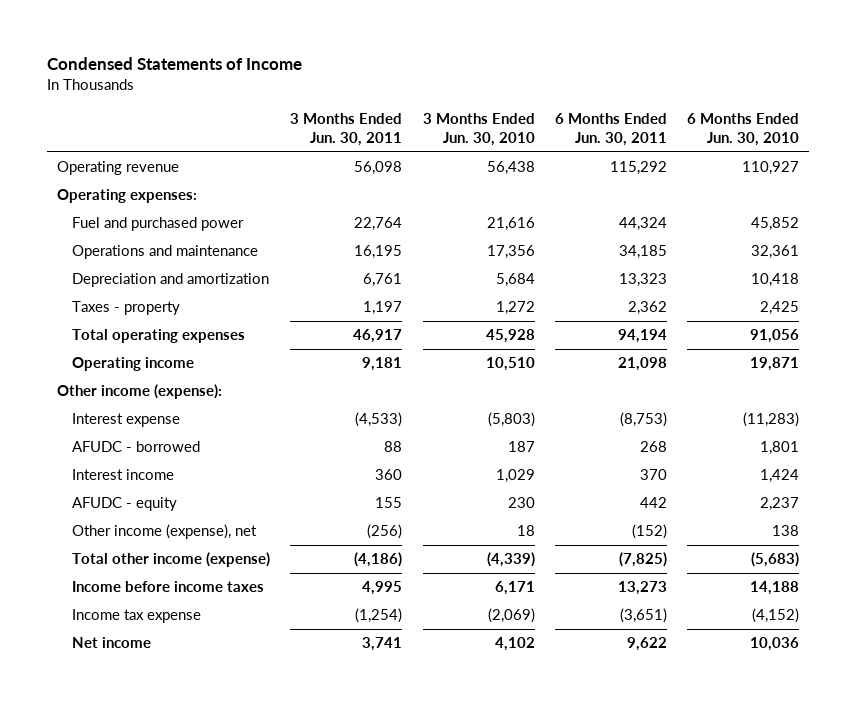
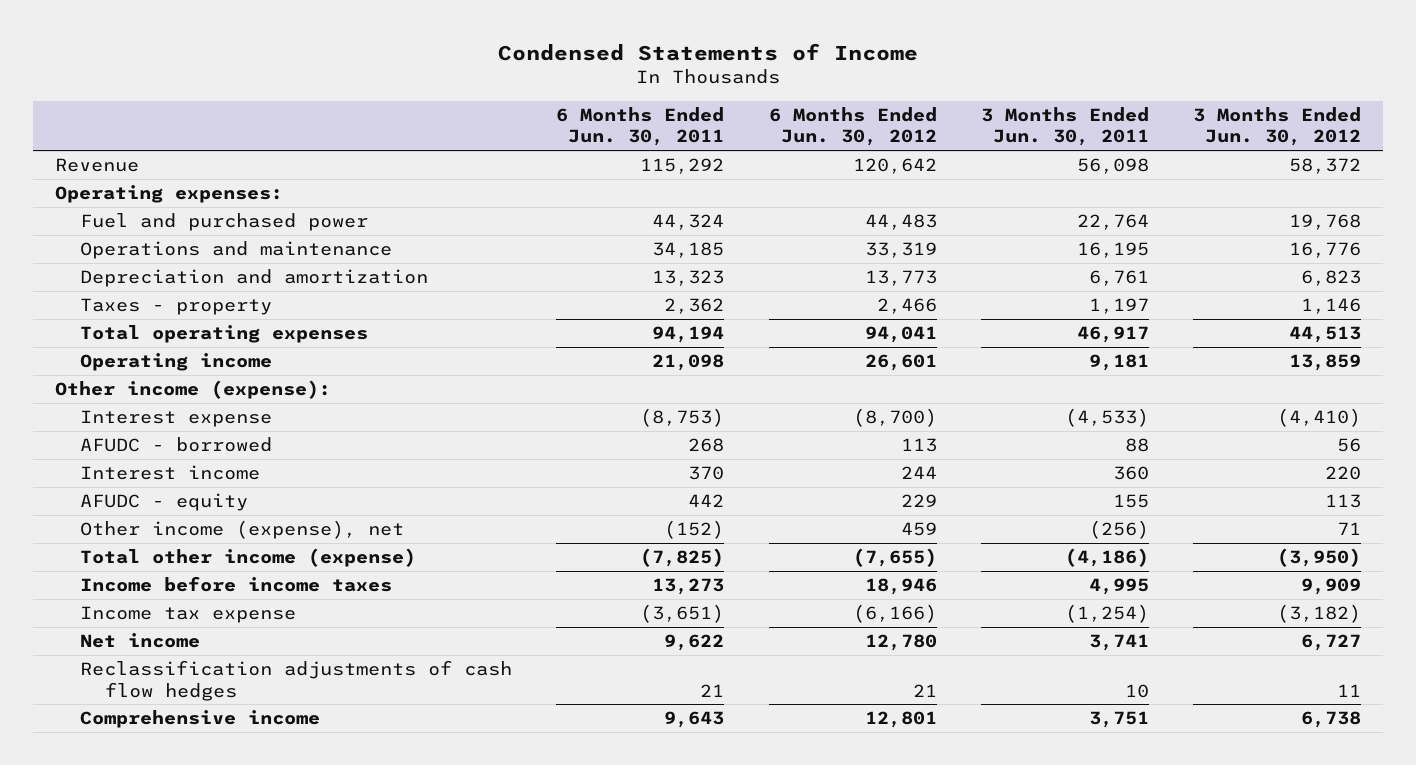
- | 3 Months Ended Jun. 30, 2011 | 3 Months Ended Jun. 30, 2010 | 6 Months Ended Jun. 30, 2011 | 6 Months Ended Jun. 30, 2010
+ | 6 Months Ended Jun. 30, 2011 | 6 Months Ended Jun. 30, 2012 | 3 Months Ended Jun. 30, 2011 | 3 Months Ended Jun. 30, 2012
- Operating revenue | 56,098 | 56,438 | 115,292 | 110,927
+ Revenue | 115,292 | 120,642 | 56,098 | 58,372
+ Reclassification adjustments of cash flow hedges | 21 | 21 | 10 | 11
+ Comprehensive income | 9,643 | 12,801 | 3,751 | 6,738

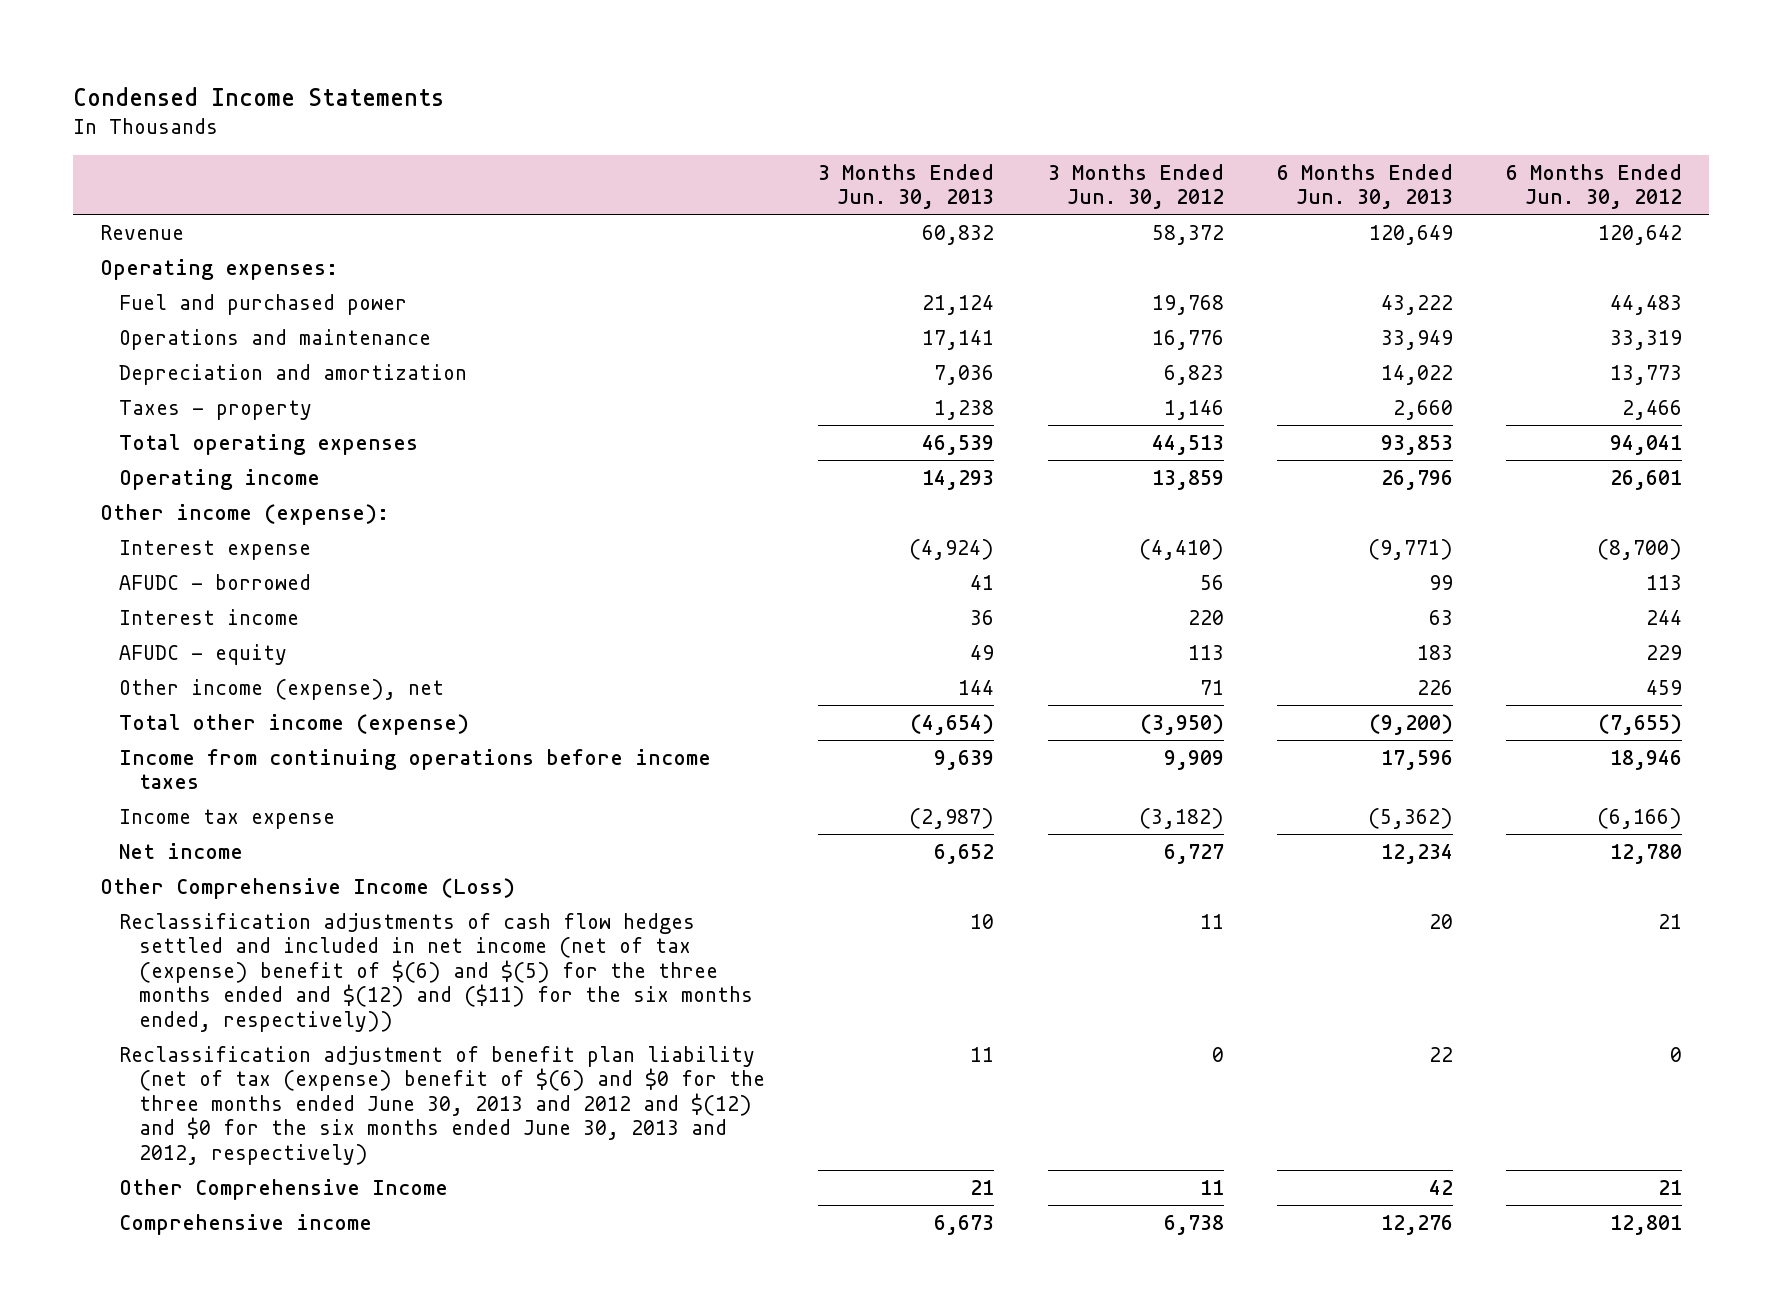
- Condensed Statements of Income
+ Condensed Income Statements
- | 6 Months Ended Jun. 30, 2011 | 6 Months Ended Jun. 30, 2012 | 3 Months Ended Jun. 30, 2011 | 3 Months Ended Jun. 30, 2012
+ | 3 Months Ended Jun. 30, 2013 | 3 Months Ended Jun. 30, 2012 | 6 Months Ended Jun. 30, 2013 | 6 Months Ended Jun. 30, 2012
- Income before income taxes | 13,273 | 18,946 | 4,995 | 9,909
+ Income from continuing operations before income taxes | 9,639 | 9,909 | 17,596 | 18,946
- Reclassification adjustments of cash flow hedges | 21 | 21 | 10 | 11
+ Other Comprehensive Income (Loss)
+ Reclassification adjustments of cash flow hedges settled and included in net income (net of tax (expense) benefit of $(6) and $(5) for the three months ended and $(12) and ($11) for the six months ended, respectively)) | 10 | 11 | 20 | 21
+ Reclassification adjustment of benefit plan liability (net of tax (expense) benefit of $(6) and $0 for the three months ended June 30, 2013 and 2012 and $(12) and $0 for the six months ended June 30, 2013 and 2012, respectively) | 11 | 0 | 22 | 0
+ Other Comprehensive Income | 21 | 11 | 42 | 21

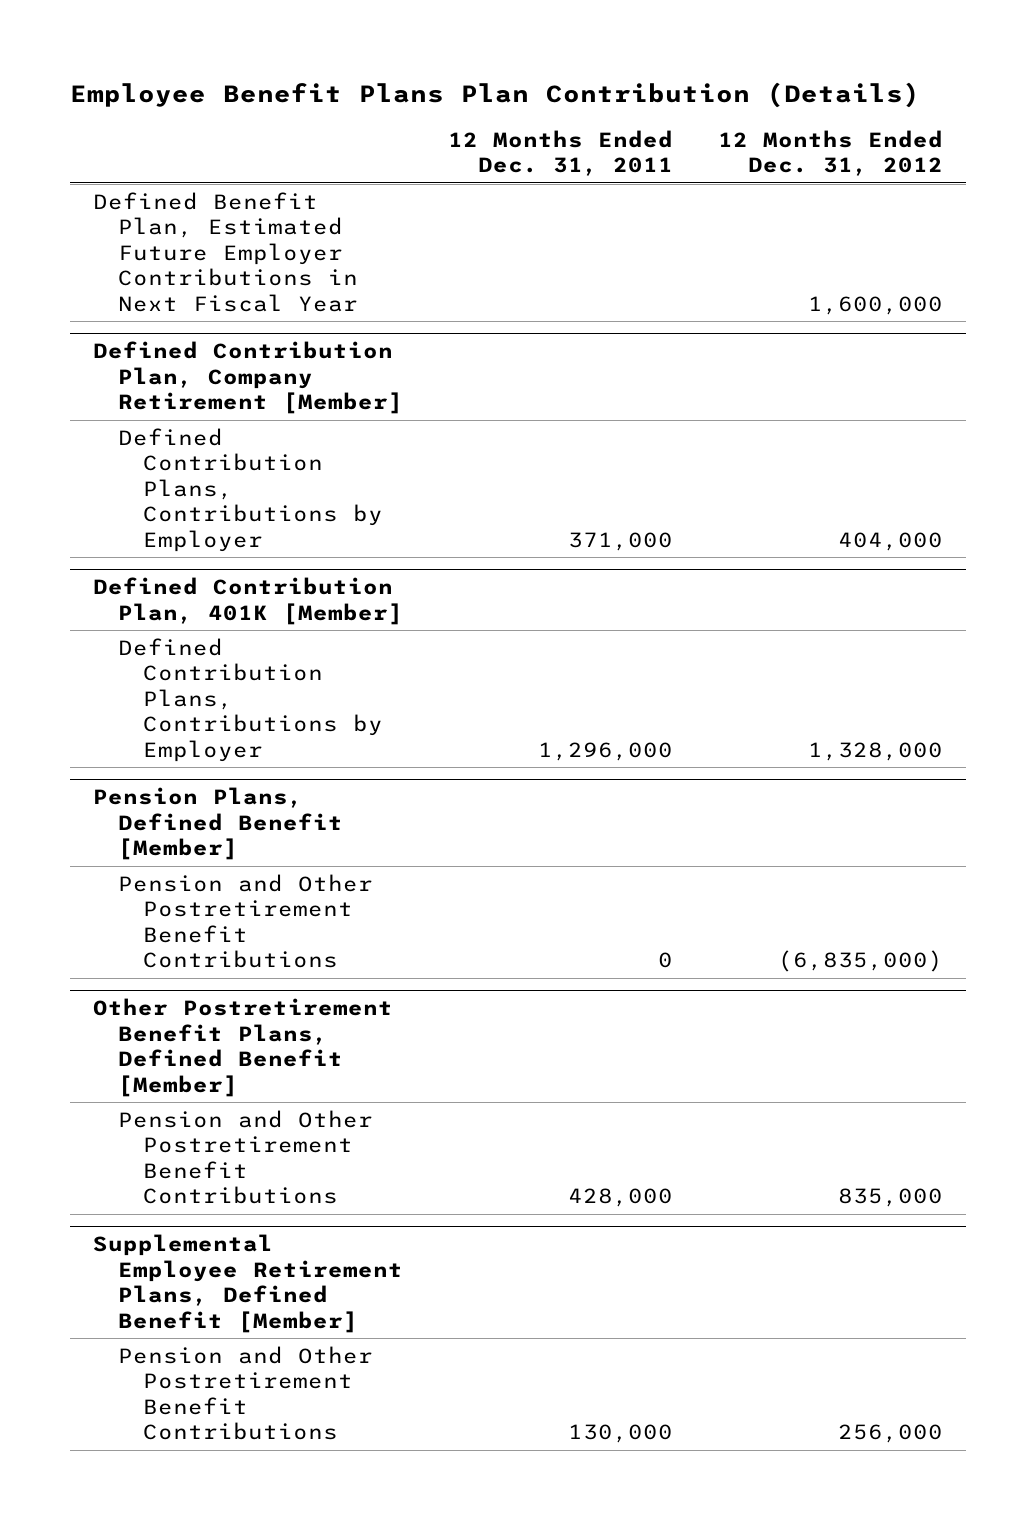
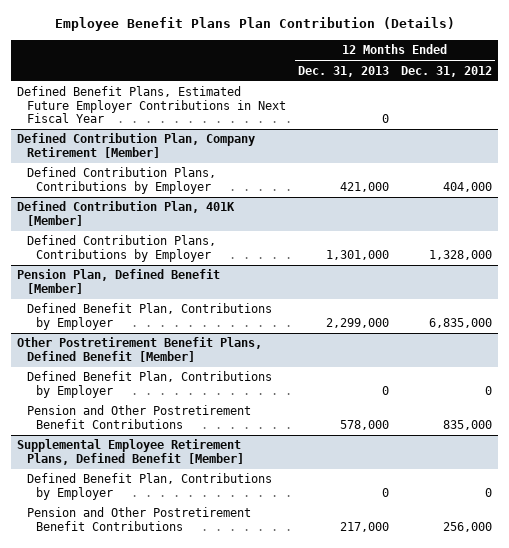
- | 12 Months Ended Dec. 31, 2011 | 12 Months Ended Dec. 31, 2012
+ | 12 Months Ended Dec. 31, 2013 | 12 Months Ended Dec. 31, 2012
- Defined Benefit Plan, Estimated Future Employer Contributions in Next Fiscal Year | | 1,600,000
+ Defined Benefit Plans, Estimated Future Employer Contributions in Next Fiscal Year | 0 |
- Pension Plans, Defined Benefit [Member]
- Pension and Other Postretirement Benefit Contributions | 0 | (6,835,000)
+ Pension Plan, Defined Benefit [Member]
+ Defined Benefit Plan, Contributions by Employer | 2,299,000 | 6,835,000
@ Other Postretirement Benefit Plans, Defined Benefit [Member]
+ Defined Benefit Plan, Contributions by Employer | 0 | 0
@ Supplemental Employee Retirement Plans, Defined Benefit [Member]
+ Defined Benefit Plan, Contributions by Employer | 0 | 0

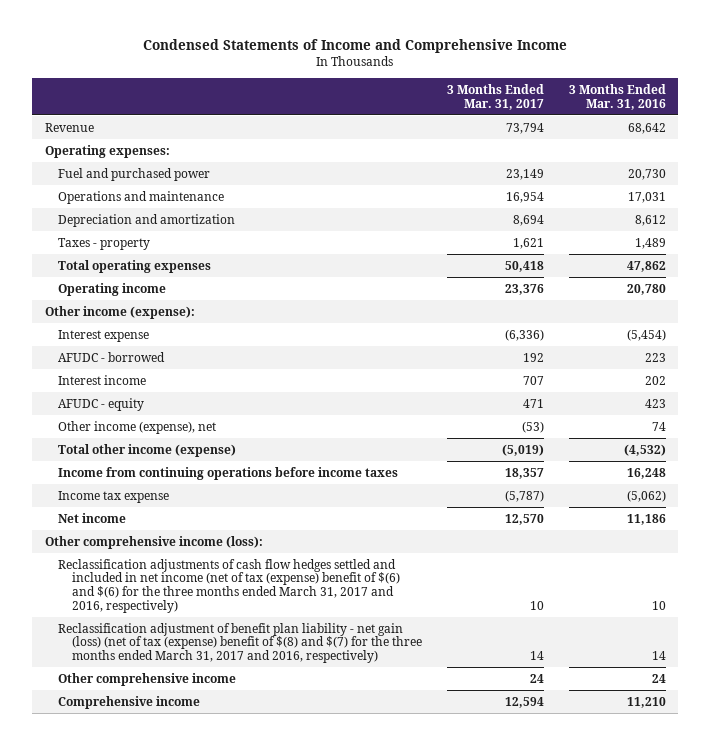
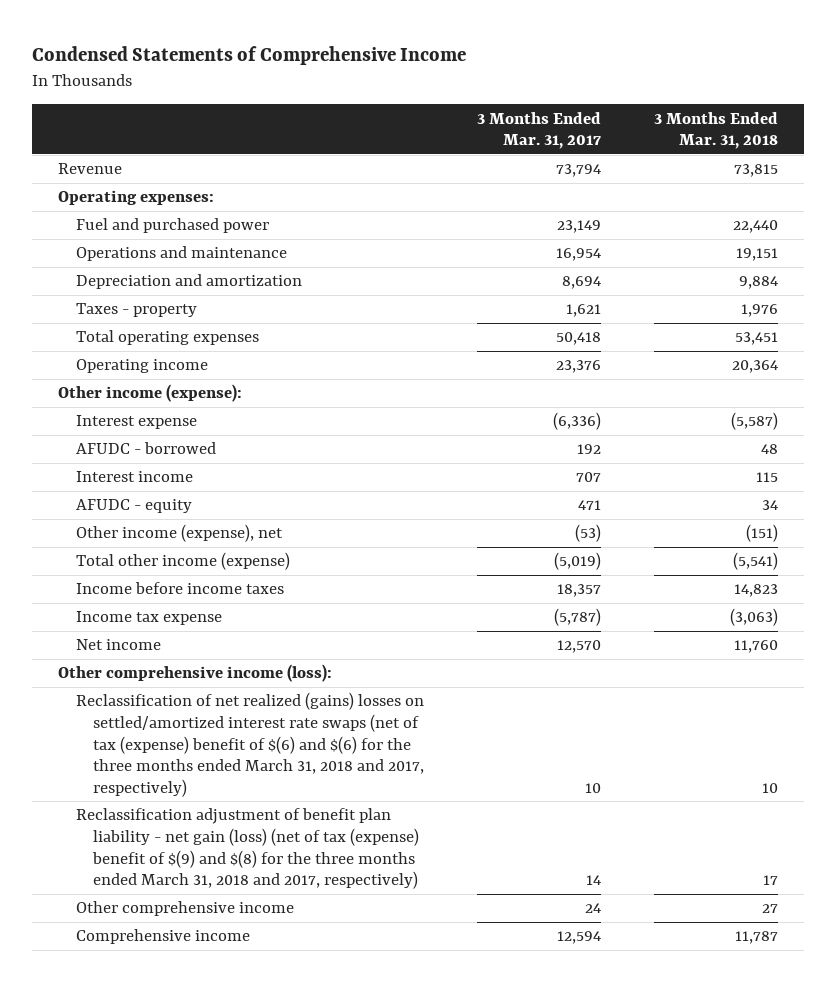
- Condensed Statements of Income and Comprehensive Income
+ Condensed Statements of Comprehensive Income
- | 3 Months Ended Mar. 31, 2017 | 3 Months Ended Mar. 31, 2016
+ | 3 Months Ended Mar. 31, 2017 | 3 Months Ended Mar. 31, 2018
- Income from continuing operations before income taxes | 18,357 | 16,248
+ Income before income taxes | 18,357 | 14,823
- Reclassification adjustments of cash flow hedges settled and included in net income (net of tax (expense) benefit of $(6) and $(6) for the three months ended March 31, 2017 and 2016, respectively) | 10 | 10
- Reclassification adjustment of benefit plan liability - net gain (loss) (net of tax (expense) benefit of $(8) and $(7) for the three months ended March 31, 2017 and 2016, respectively) | 14 | 14
+ Reclassification of net realized (gains) losses on settled/amortized interest rate swaps (net of tax (expense) benefit of $(6) and $(6) for the three months ended March 31, 2018 and 2017, respectively) | 10 | 10
+ Reclassification adjustment of benefit plan liability - net gain (loss) (net of tax (expense) benefit of $(9) and $(8) for the three months ended March 31, 2018 and 2017, respectively) | 14 | 17

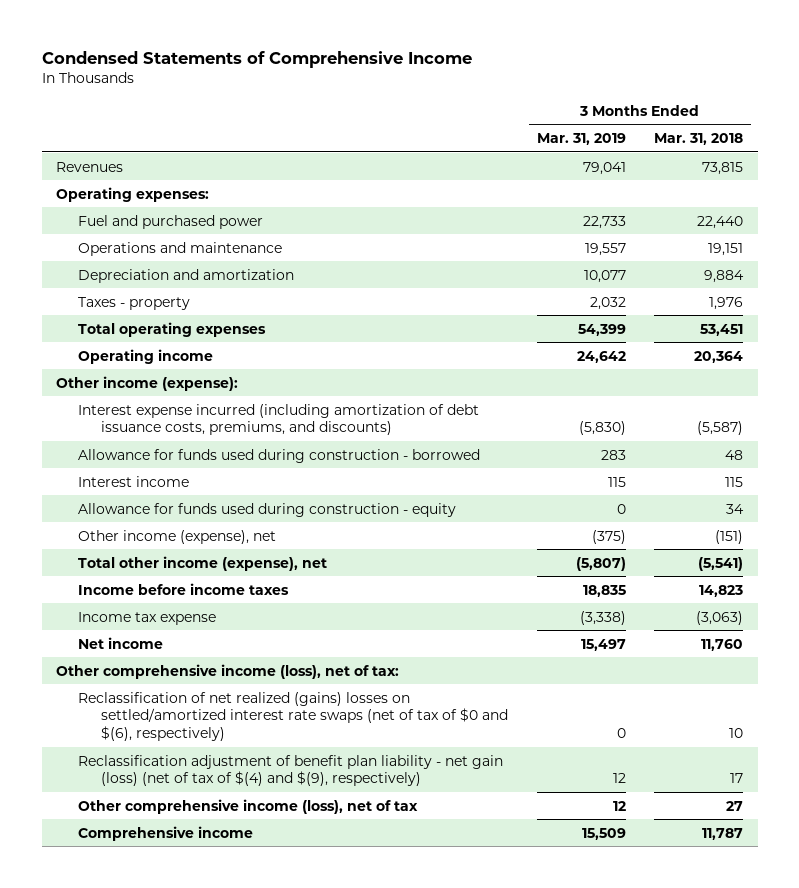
- | 3 Months Ended Mar. 31, 2017 | 3 Months Ended Mar. 31, 2018
+ | 3 Months Ended Mar. 31, 2019 | 3 Months Ended Mar. 31, 2018
- Revenue | 73,794 | 73,815
+ Revenues | 79,041 | 73,815
- Interest expense | (6,336) | (5,587)
- AFUDC - borrowed | 192 | 48
+ Interest expense incurred (including amortization of debt issuance costs, premiums, and discounts) | (5,830) | (5,587)
+ Allowance for funds used during construction - borrowed | 283 | 48
- AFUDC - equity | 471 | 34
+ Allowance for funds used during construction - equity | 0 | 34
- Total other income (expense) | (5,019) | (5,541)
+ Total other income (expense), net | (5,807) | (5,541)
- Other comprehensive income (loss):
- Reclassification of net realized (gains) losses on settled/amortized interest rate swaps (net of tax (expense) benefit of $(6) and $(6) for the three months ended March 31, 2018 and 2017, respectively) | 10 | 10
- Reclassification adjustment of benefit plan liability - net gain (loss) (net of tax (expense) benefit of $(9) and $(8) for the three months ended March 31, 2018 and 2017, respectively) | 14 | 17
- Other comprehensive income | 24 | 27
+ Other comprehensive income (loss), net of tax:
+ Reclassification of net realized (gains) losses on settled/amortized interest rate swaps (net of tax of $0 and $(6), respectively) | 0 | 10
+ Reclassification adjustment of benefit plan liability - net gain (loss) (net of tax of $(4) and $(9), respectively) | 12 | 17
+ Other comprehensive income (loss), net of tax | 12 | 27

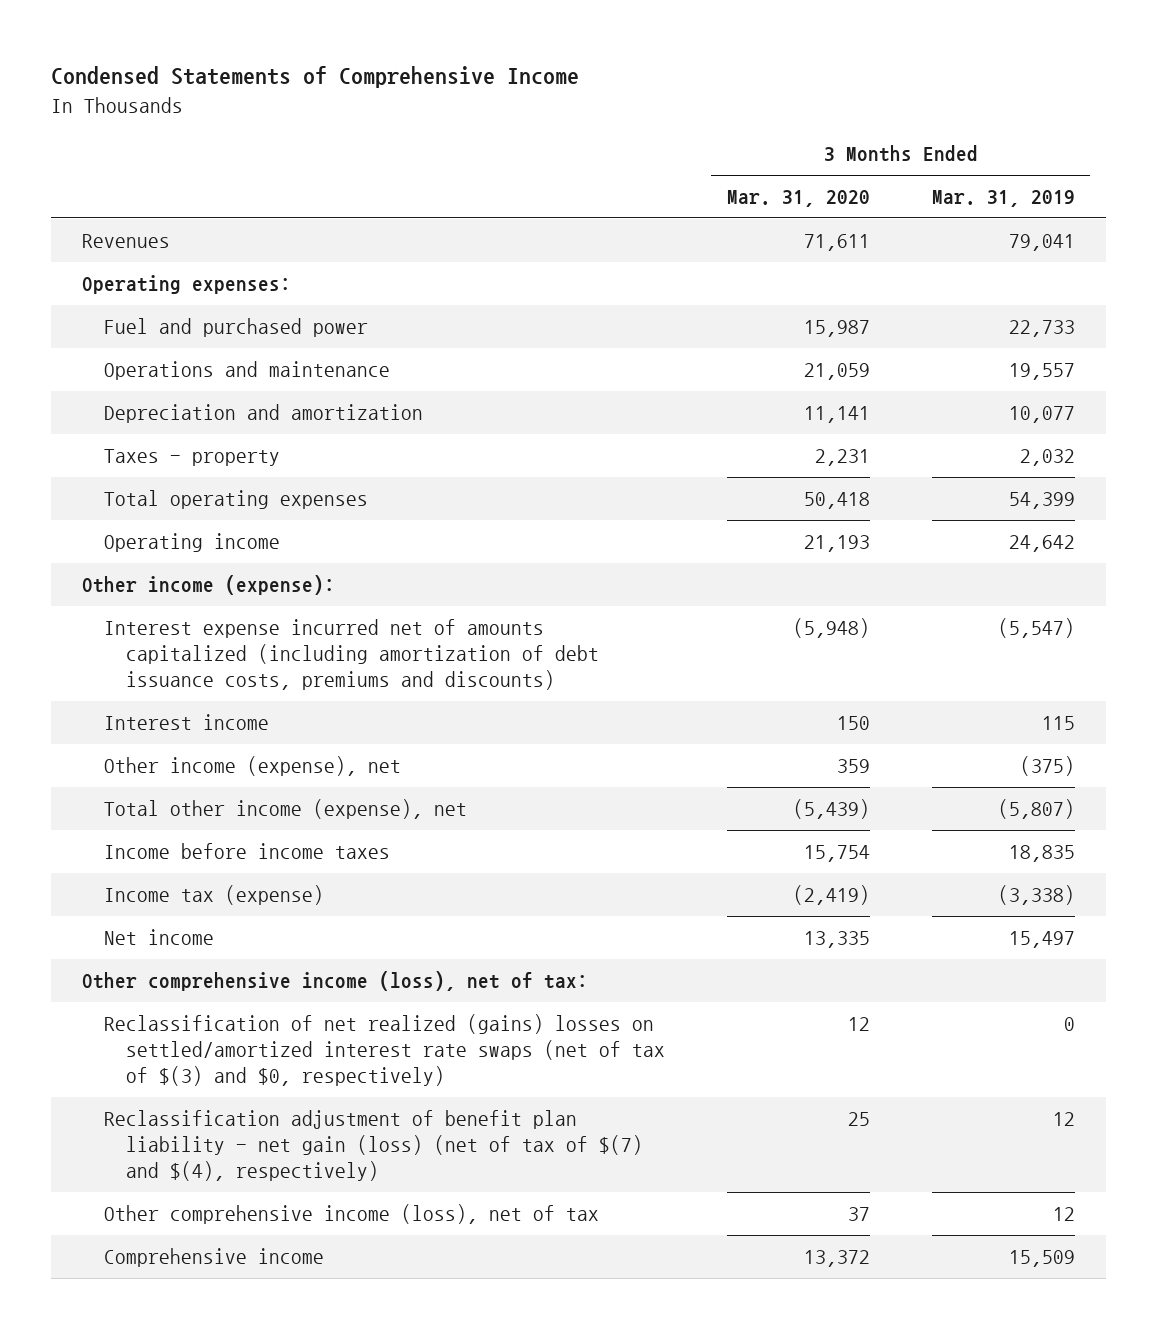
- | 3 Months Ended Mar. 31, 2019 | 3 Months Ended Mar. 31, 2018
+ | 3 Months Ended Mar. 31, 2020 | 3 Months Ended Mar. 31, 2019
- Interest expense incurred (including amortization of debt issuance costs, premiums, and discounts) | (5,830) | (5,587)
- Allowance for funds used during construction - borrowed | 283 | 48
+ Interest expense incurred net of amounts capitalized (including amortization of debt issuance costs, premiums and discounts) | (5,948) | (5,547)
- Allowance for funds used during construction - equity | 0 | 34
- Income tax expense | (3,338) | (3,063)
+ Income tax (expense) | (2,419) | (3,338)
- Reclassification of net realized (gains) losses on settled/amortized interest rate swaps (net of tax of $0 and $(6), respectively) | 0 | 10
- Reclassification adjustment of benefit plan liability - net gain (loss) (net of tax of $(4) and $(9), respectively) | 12 | 17
+ Reclassification of net realized (gains) losses on settled/amortized interest rate swaps (net of tax of $(3) and $0, respectively) | 12 | 0
+ Reclassification adjustment of benefit plan liability - net gain (loss) (net of tax of $(7) and $(4), respectively) | 25 | 12

